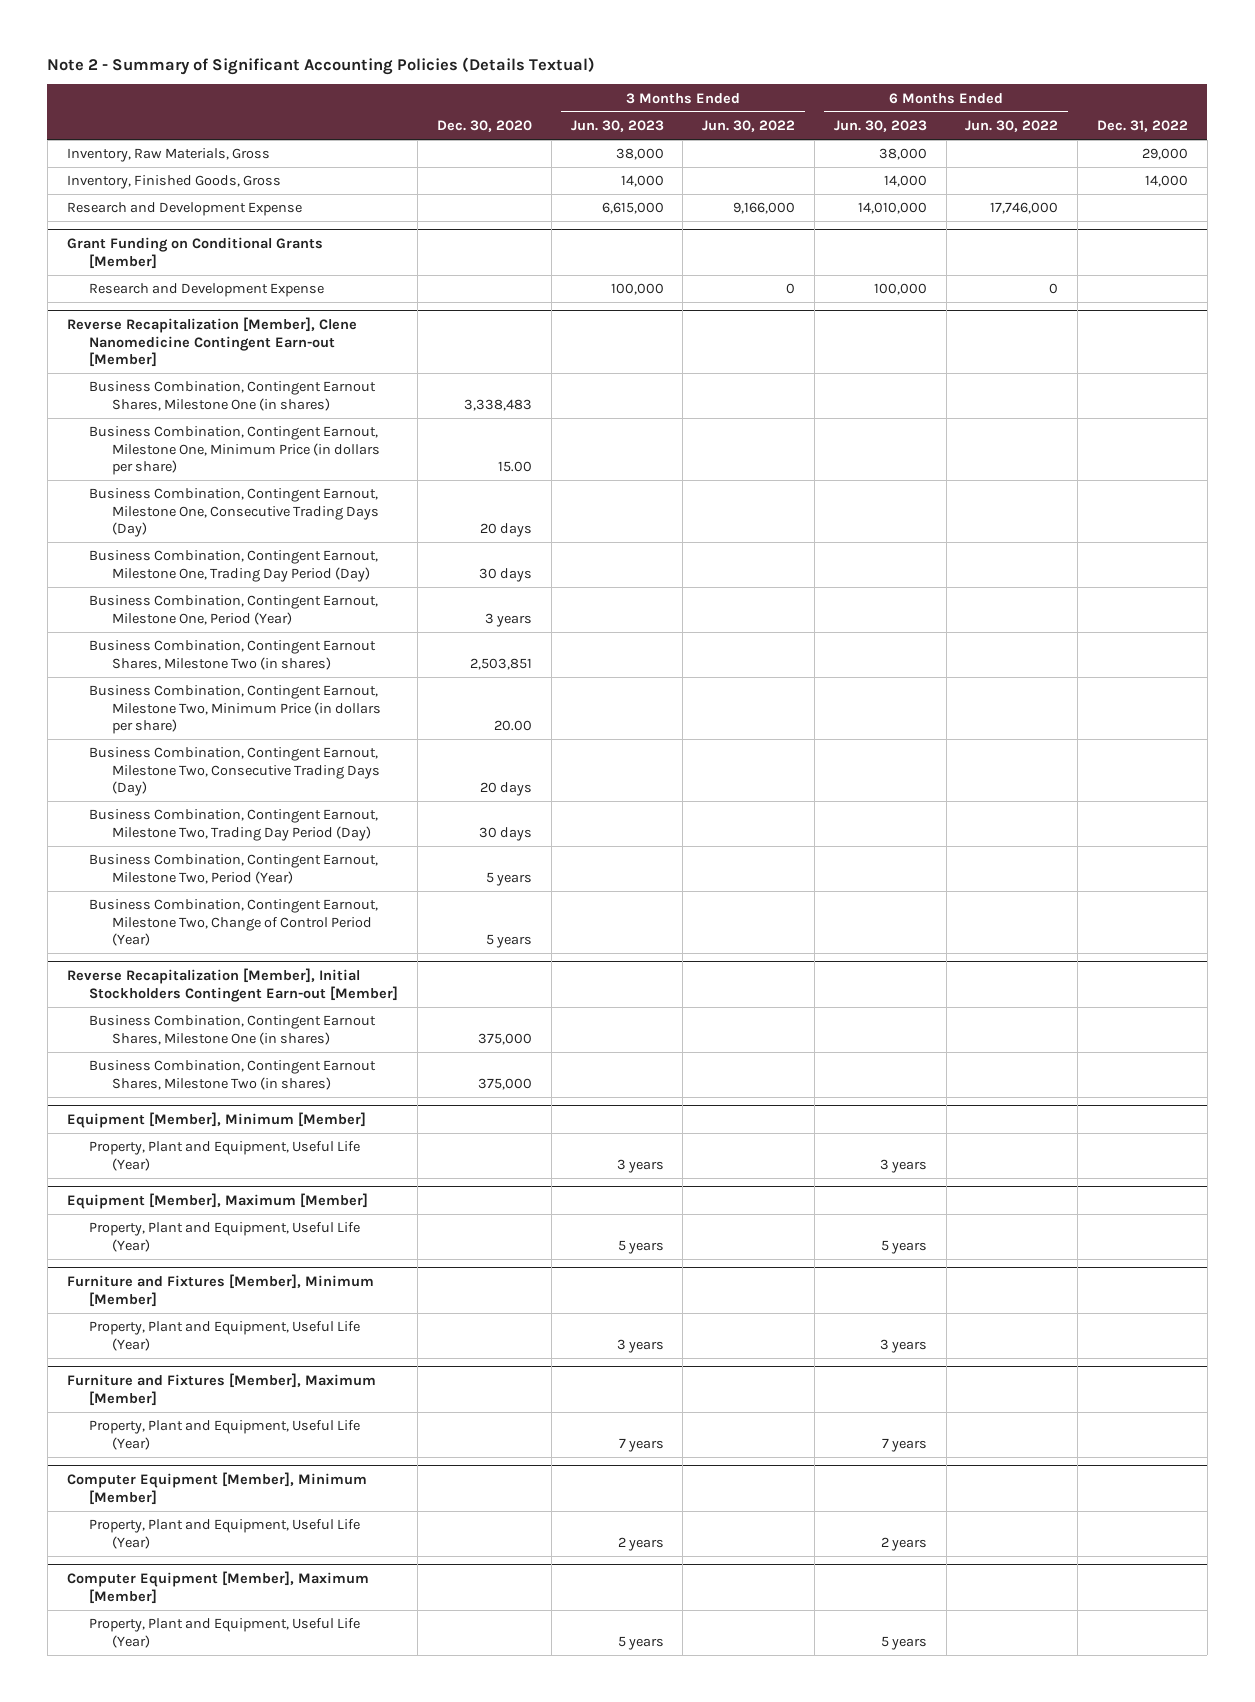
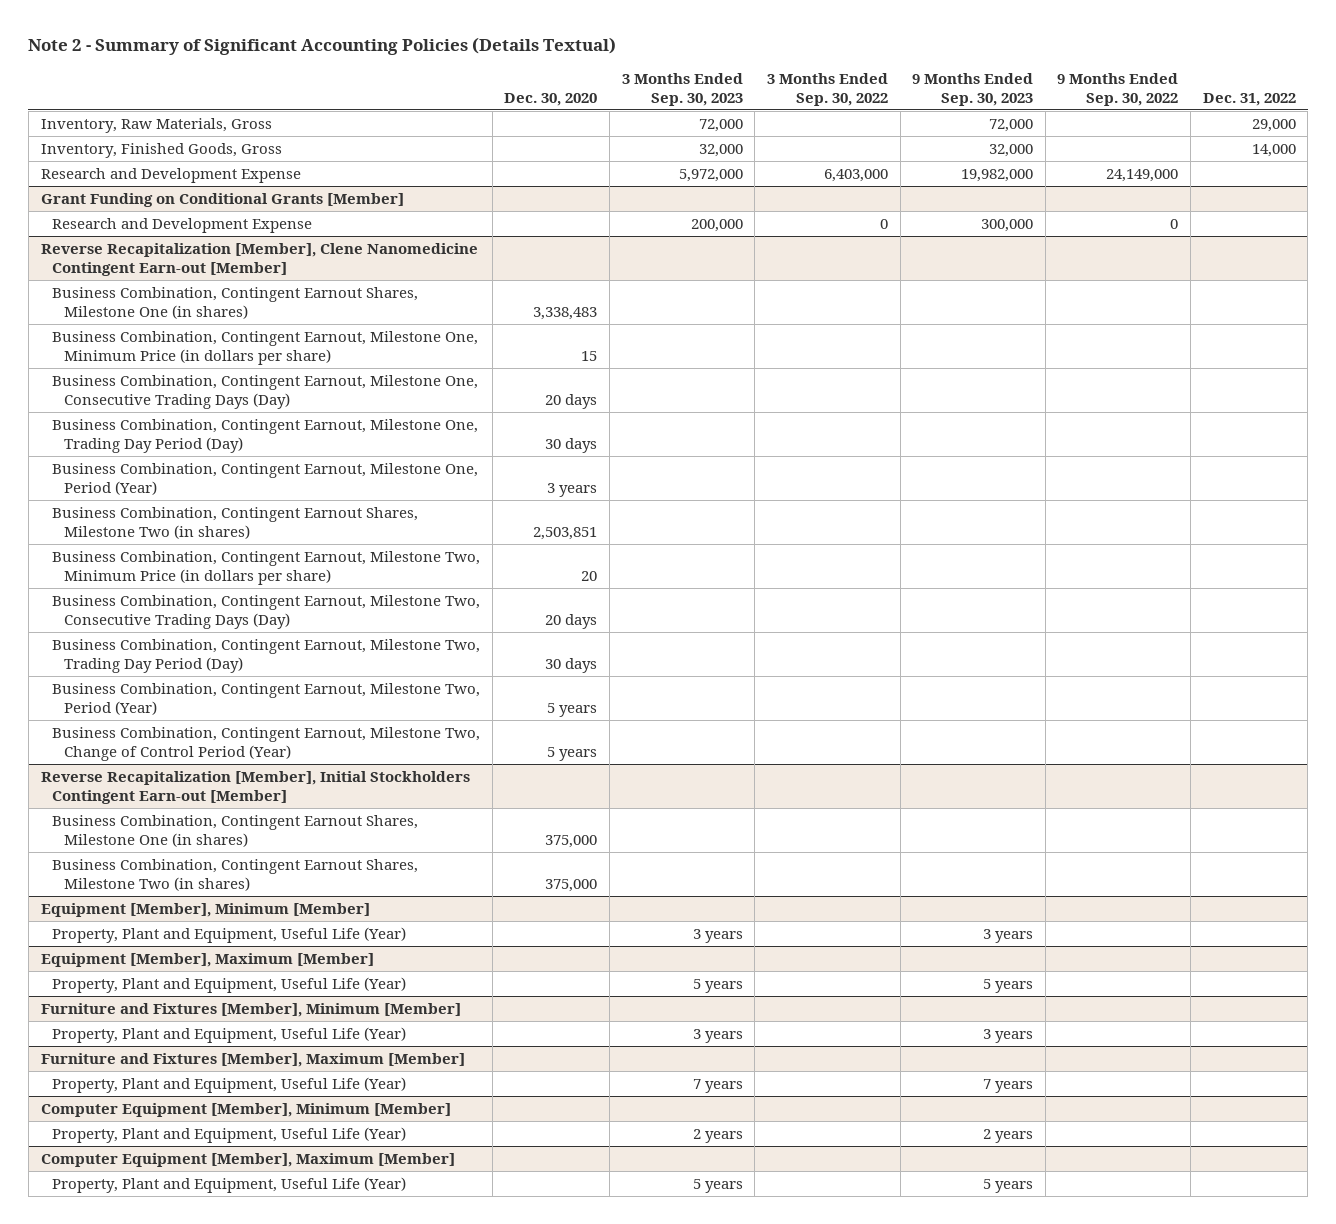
- | Dec. 30, 2020 | 3 Months Ended Jun. 30, 2023 | 3 Months Ended Jun. 30, 2022 | 6 Months Ended Jun. 30, 2023 | 6 Months Ended Jun. 30, 2022 | Dec. 31, 2022
+ | Dec. 30, 2020 | 3 Months Ended Sep. 30, 2023 | 3 Months Ended Sep. 30, 2022 | 9 Months Ended Sep. 30, 2023 | 9 Months Ended Sep. 30, 2022 | Dec. 31, 2022
@ Reverse Recapitalization [Member], Clene Nanomedicine Contingent Earn-out [Member]
- Business Combination, Contingent Earnout, Milestone One, Minimum Price (in dollars per share) | 15.00 | | | | |
+ Business Combination, Contingent Earnout, Milestone One, Minimum Price (in dollars per share) | 15 | | | | |
- Business Combination, Contingent Earnout, Milestone Two, Minimum Price (in dollars per share) | 20.00 | | | | |
+ Business Combination, Contingent Earnout, Milestone Two, Minimum Price (in dollars per share) | 20 | | | | |

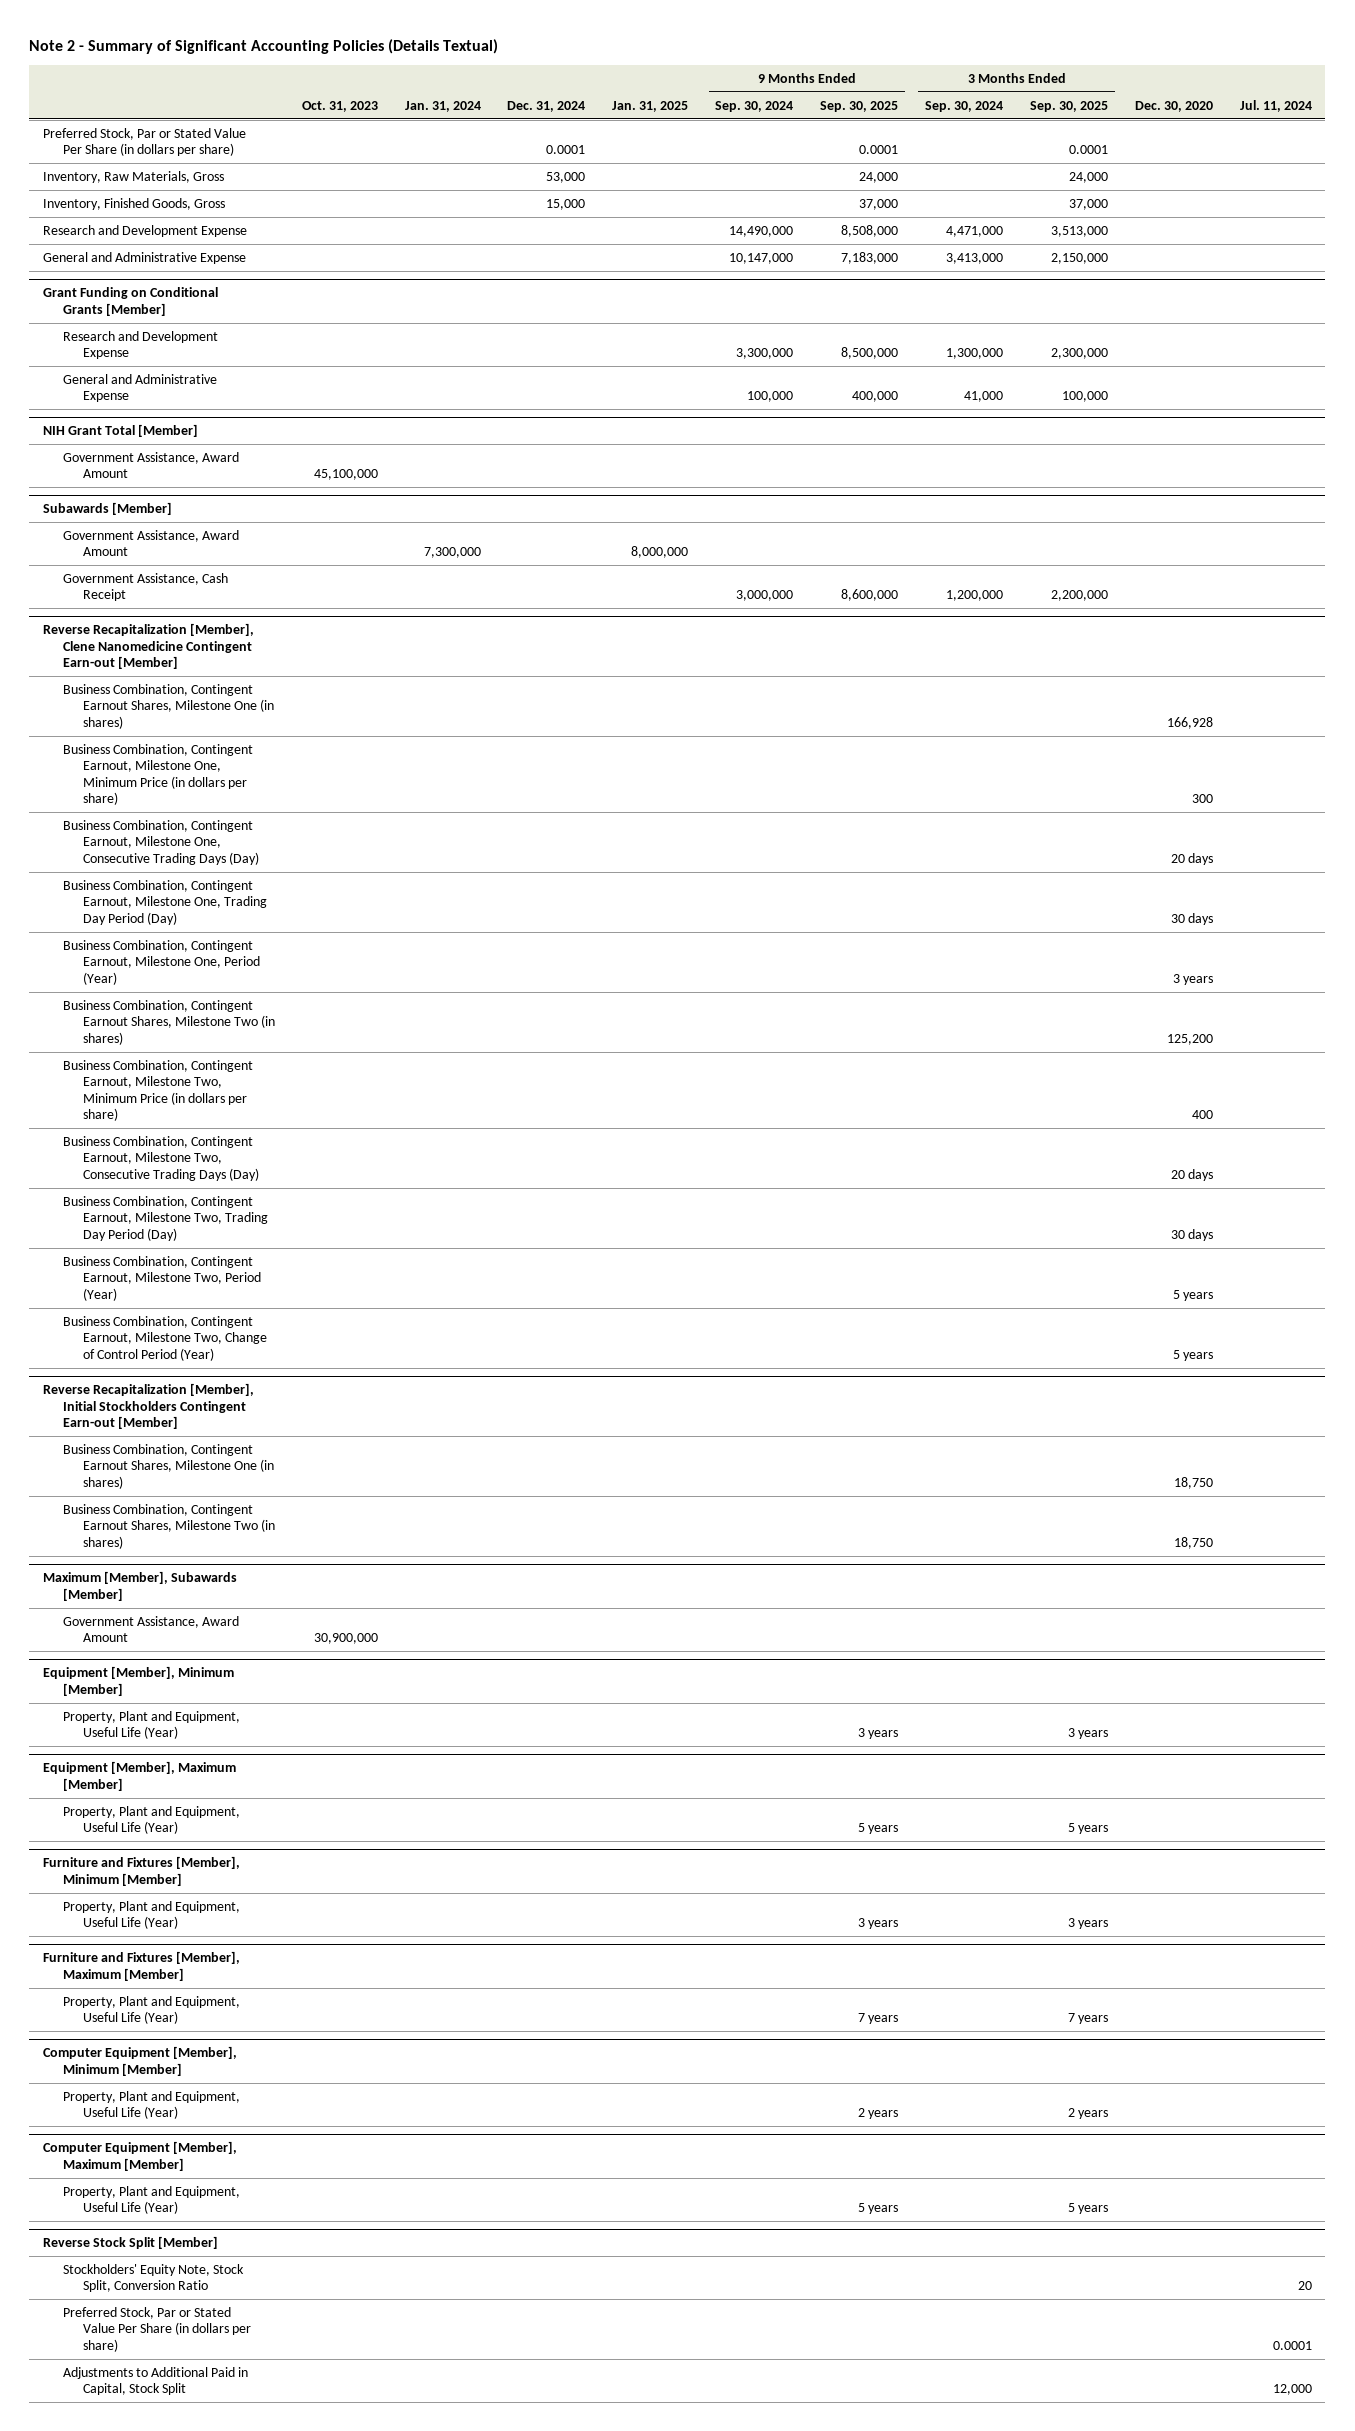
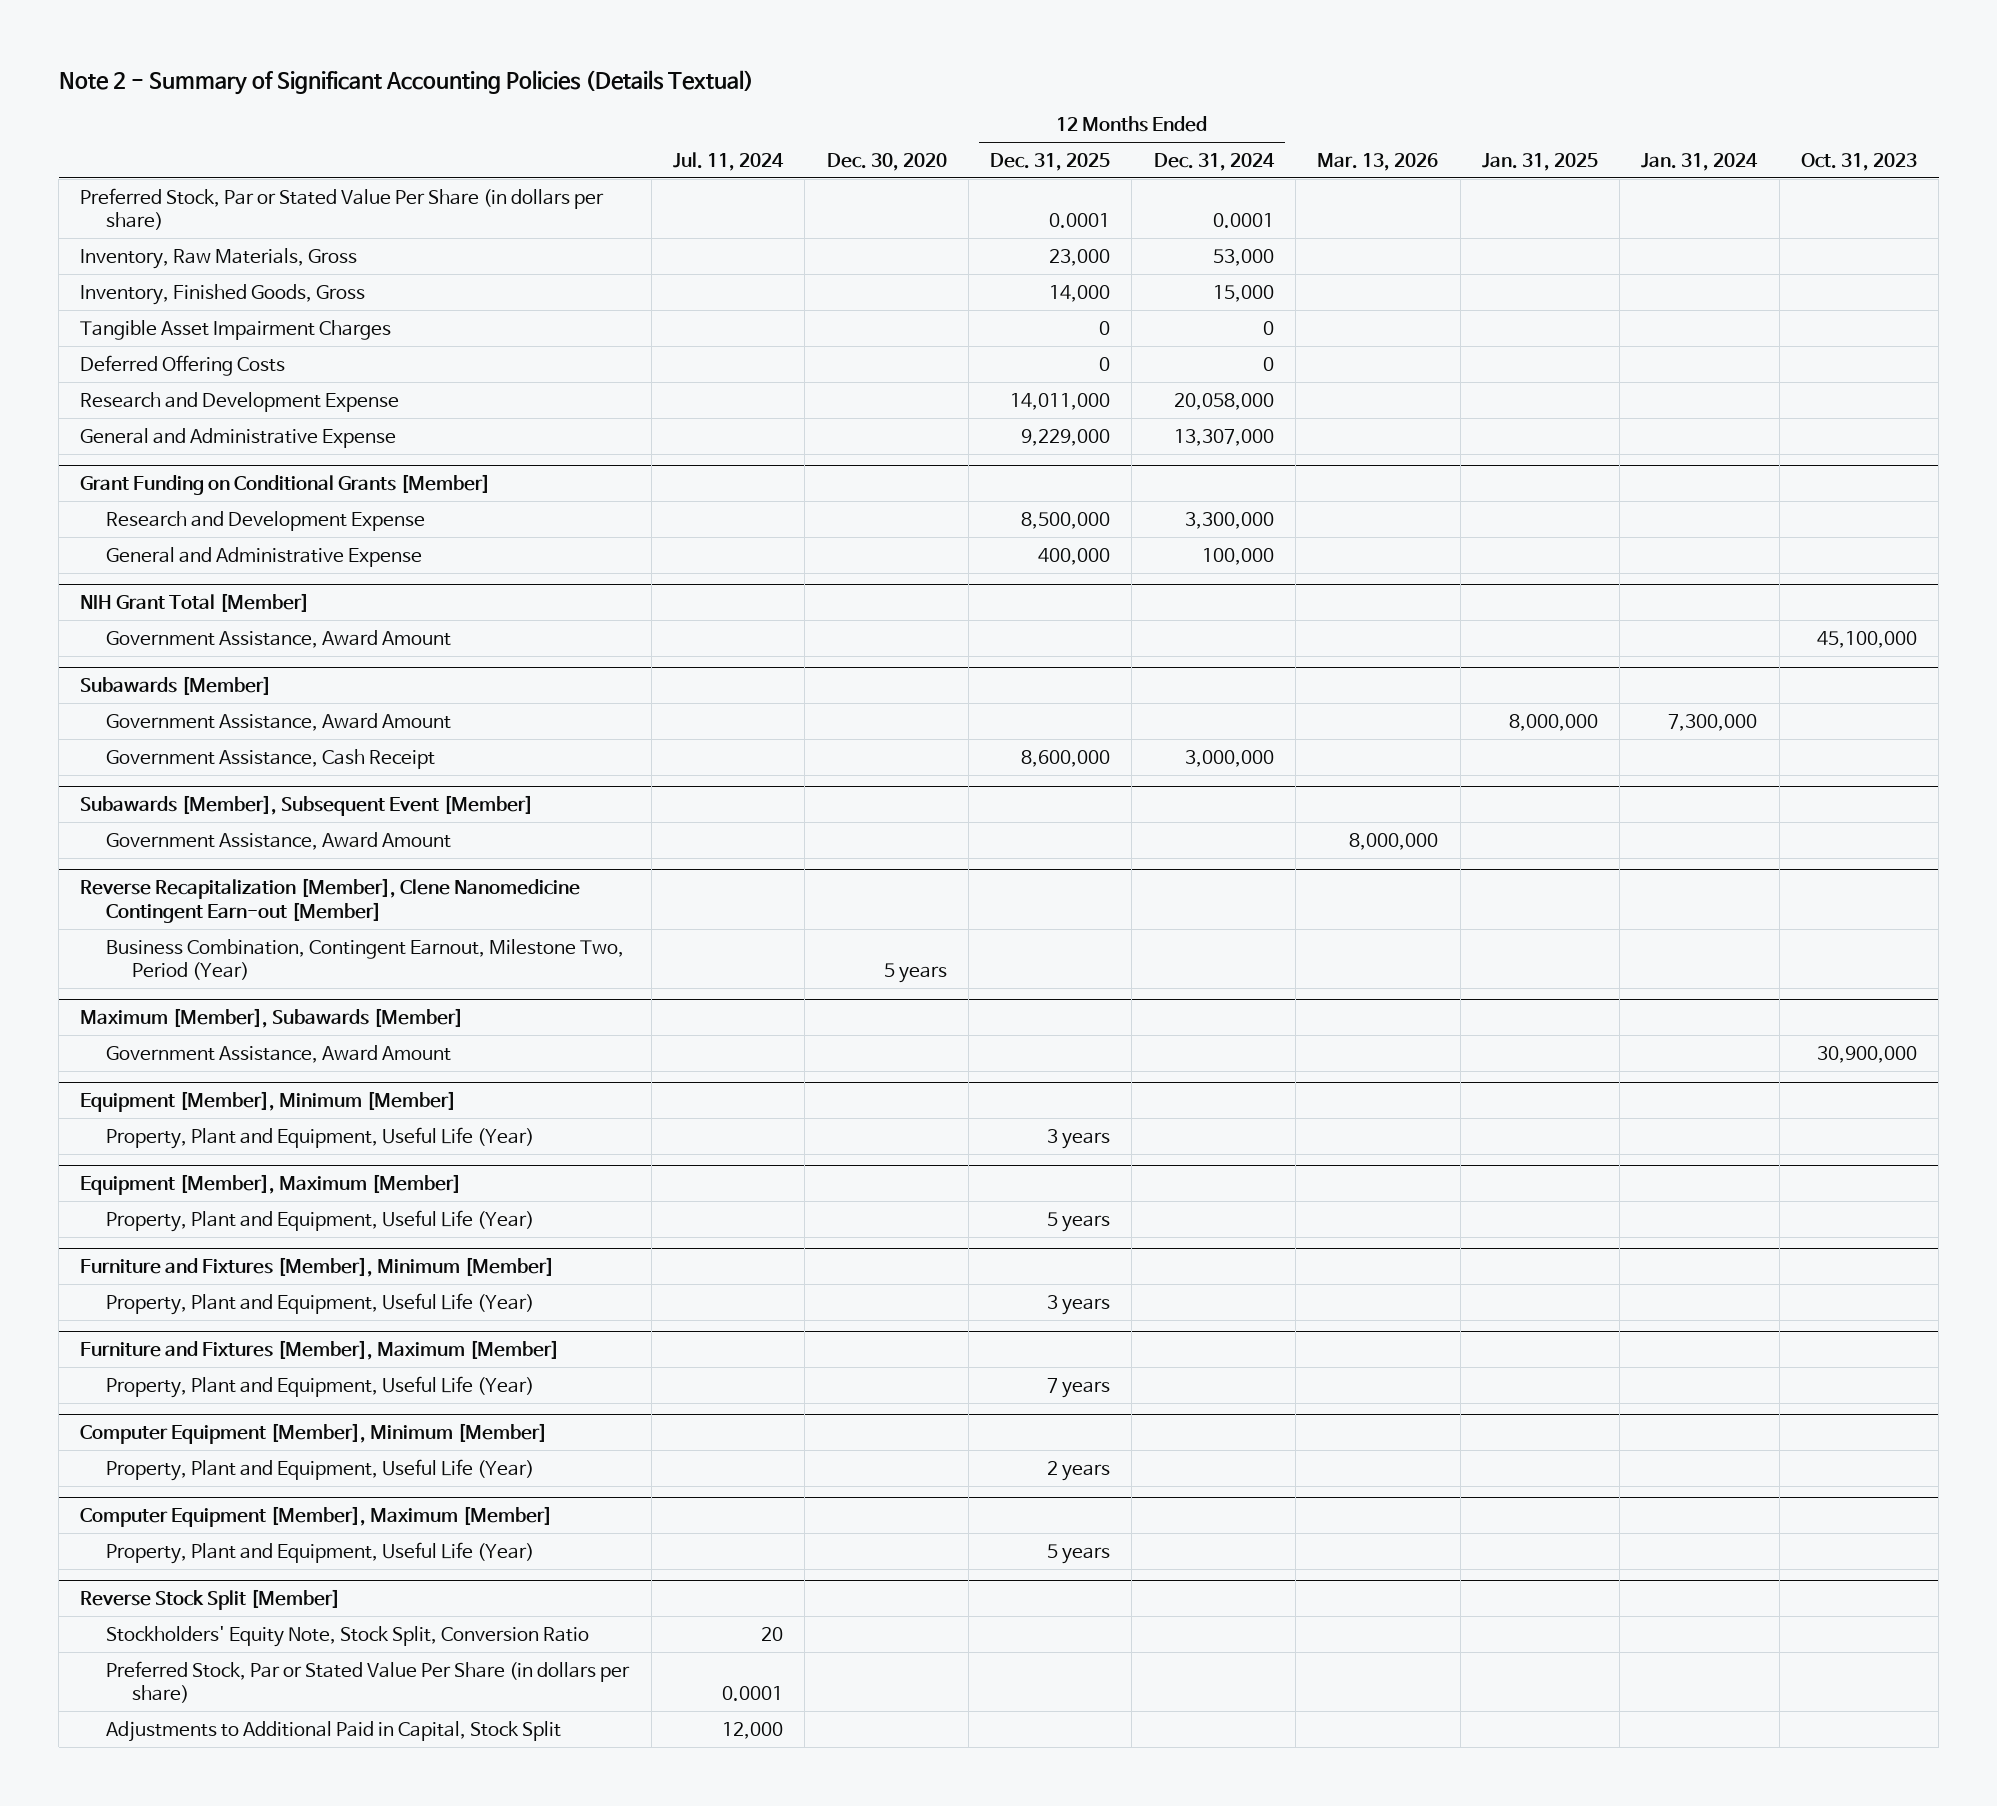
- | Oct. 31, 2023 | Jan. 31, 2024 | Dec. 31, 2024 | Jan. 31, 2025 | 9 Months Ended Sep. 30, 2024 | 9 Months Ended Sep. 30, 2025 | 3 Months Ended Sep. 30, 2024 | 3 Months Ended Sep. 30, 2025 | Dec. 30, 2020 | Jul. 11, 2024
+ | Jul. 11, 2024 | Dec. 30, 2020 | 12 Months Ended Dec. 31, 2025 | 12 Months Ended Dec. 31, 2024 | Mar. 13, 2026 | Jan. 31, 2025 | Jan. 31, 2024 | Oct. 31, 2023
+ Tangible Asset Impairment Charges | | | 0 | 0 | | | |
+ Deferred Offering Costs | | | 0 | 0 | | | |
+ Subawards [Member], Subsequent Event [Member]
+ Government Assistance, Award Amount | | | | | 8,000,000 | | |
@ Reverse Recapitalization [Member], Clene Nanomedicine Contingent Earn-out [Member]
- Business Combination, Contingent Earnout Shares, Milestone One (in shares) | | | | | | | | | 166,928 |
- Business Combination, Contingent Earnout, Milestone One, Minimum Price (in dollars per share) | | | | | | | | | 300 |
- Business Combination, Contingent Earnout, Milestone One, Consecutive Trading Days (Day) | | | | | | | | | 20 days |
- Business Combination, Contingent Earnout, Milestone One, Trading Day Period (Day) | | | | | | | | | 30 days |
- Business Combination, Contingent Earnout, Milestone One, Period (Year) | | | | | | | | | 3 years |
- Business Combination, Contingent Earnout Shares, Milestone Two (in shares) | | | | | | | | | 125,200 |
- Business Combination, Contingent Earnout, Milestone Two, Minimum Price (in dollars per share) | | | | | | | | | 400 |
- Business Combination, Contingent Earnout, Milestone Two, Consecutive Trading Days (Day) | | | | | | | | | 20 days |
- Business Combination, Contingent Earnout, Milestone Two, Trading Day Period (Day) | | | | | | | | | 30 days |
- Business Combination, Contingent Earnout, Milestone Two, Change of Control Period (Year) | | | | | | | | | 5 years |
- Reverse Recapitalization [Member], Initial Stockholders Contingent Earn-out [Member]
- Business Combination, Contingent Earnout Shares, Milestone One (in shares) | | | | | | | | | 18,750 |
- Business Combination, Contingent Earnout Shares, Milestone Two (in shares) | | | | | | | | | 18,750 |

